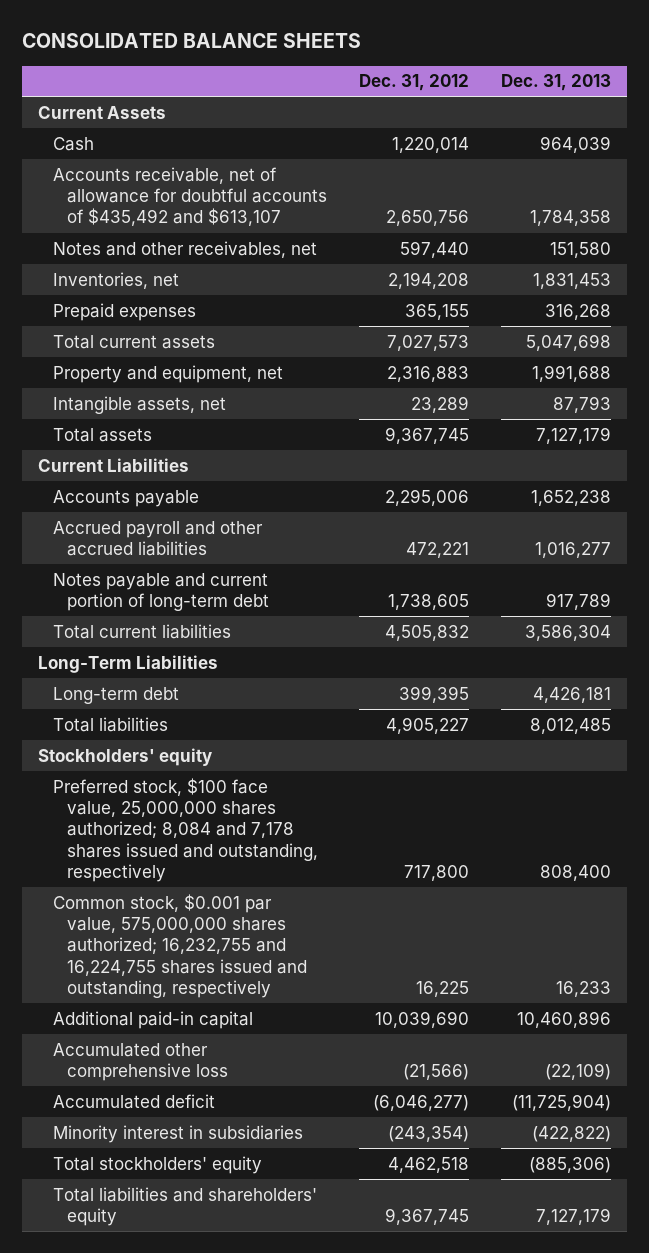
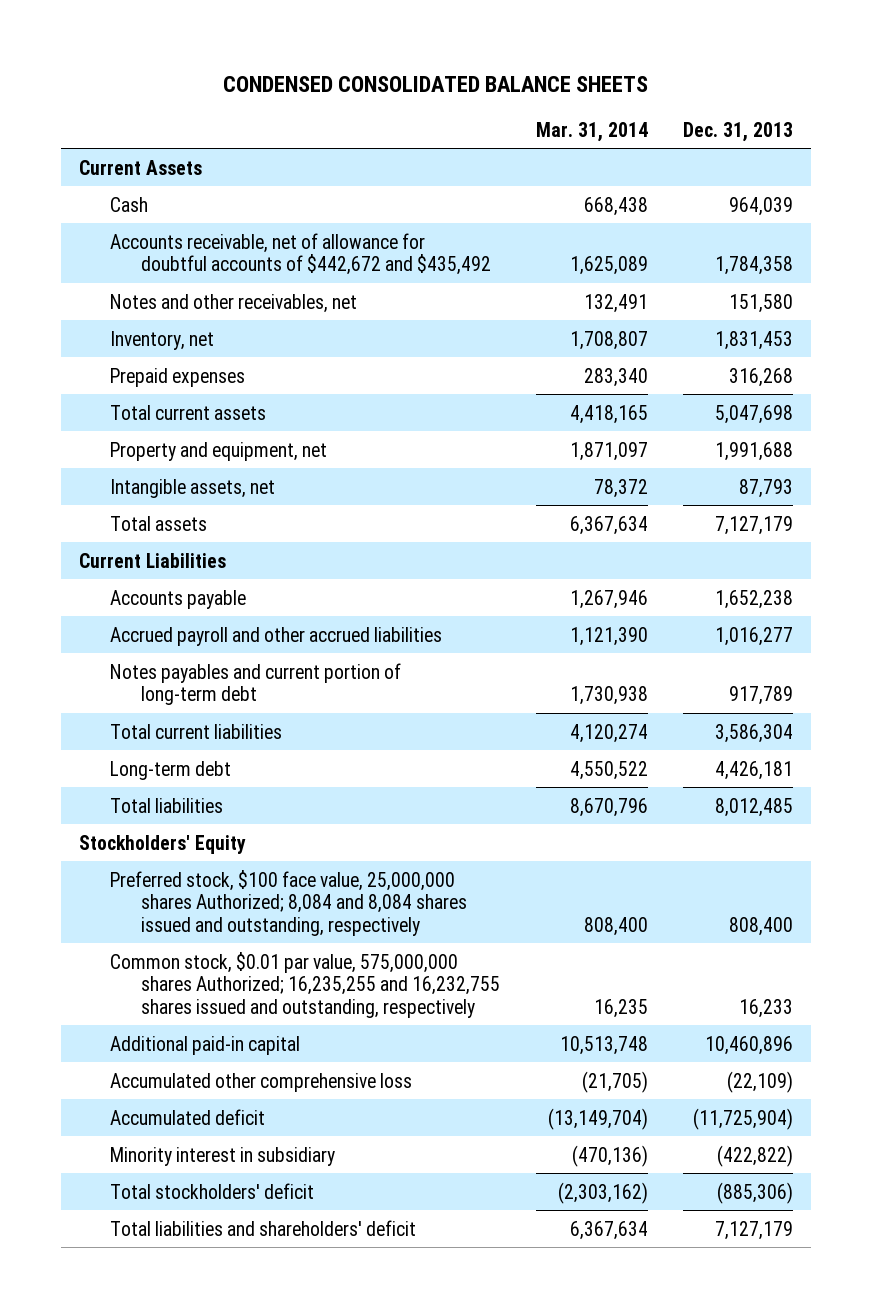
- CONSOLIDATED BALANCE SHEETS
+ CONDENSED CONSOLIDATED BALANCE SHEETS
- | Dec. 31, 2012 | Dec. 31, 2013
+ | Mar. 31, 2014 | Dec. 31, 2013
- Accounts receivable, net of allowance for doubtful accounts of $435,492 and $613,107 | 2,650,756 | 1,784,358
+ Accounts receivable, net of allowance for doubtful accounts of $442,672 and $435,492 | 1,625,089 | 1,784,358
- Inventories, net | 2,194,208 | 1,831,453
+ Inventory, net | 1,708,807 | 1,831,453
- Notes payable and current portion of long-term debt | 1,738,605 | 917,789
+ Notes payables and current portion of long-term debt | 1,730,938 | 917,789
- Long-Term Liabilities
- Stockholders' equity
- Preferred stock, $100 face value, 25,000,000 shares authorized; 8,084 and 7,178 shares issued and outstanding, respectively | 717,800 | 808,400
- Common stock, $0.001 par value, 575,000,000 shares authorized; 16,232,755 and 16,224,755 shares issued and outstanding, respectively | 16,225 | 16,233
+ Stockholders' Equity
+ Preferred stock, $100 face value, 25,000,000 shares Authorized; 8,084 and 8,084 shares issued and outstanding, respectively | 808,400 | 808,400
+ Common stock, $0.01 par value, 575,000,000 shares Authorized; 16,235,255 and 16,232,755 shares issued and outstanding, respectively | 16,235 | 16,233
- Minority interest in subsidiaries | (243,354) | (422,822)
- Total stockholders' equity | 4,462,518 | (885,306)
- Total liabilities and shareholders' equity | 9,367,745 | 7,127,179
+ Minority interest in subsidiary | (470,136) | (422,822)
+ Total stockholders' deficit | (2,303,162) | (885,306)
+ Total liabilities and shareholders' deficit | 6,367,634 | 7,127,179

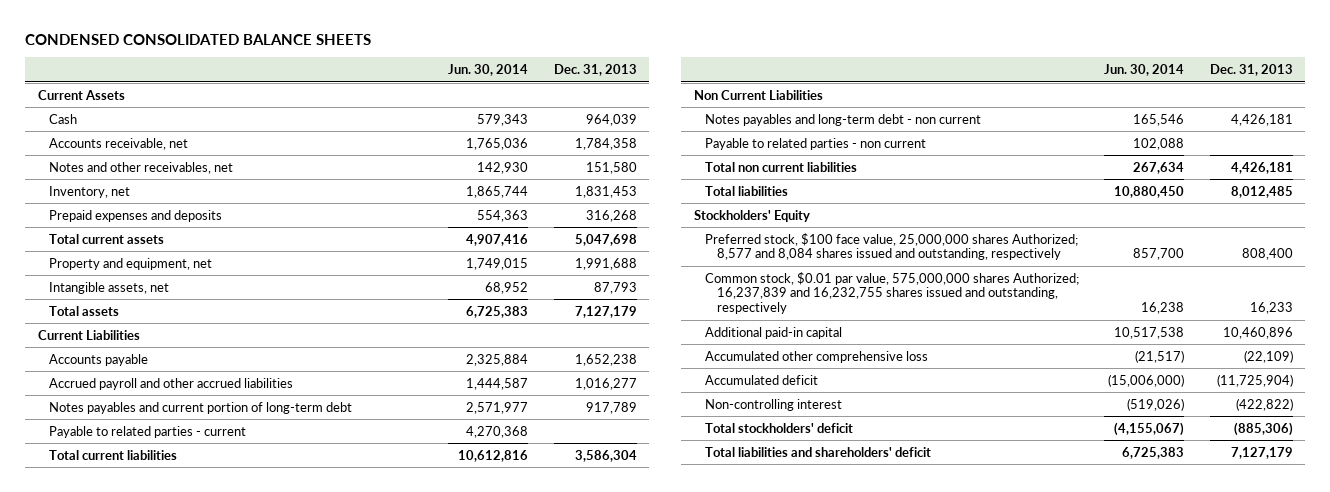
- | Mar. 31, 2014 | Dec. 31, 2013
+ | Jun. 30, 2014 | Dec. 31, 2013
- Accounts receivable, net of allowance for doubtful accounts of $442,672 and $435,492 | 1,625,089 | 1,784,358
+ Accounts receivable, net | 1,765,036 | 1,784,358
- Prepaid expenses | 283,340 | 316,268
+ Prepaid expenses and deposits | 554,363 | 316,268
+ Payable to related parties - current | 4,270,368 |
- Long-term debt | 4,550,522 | 4,426,181
+ Non Current Liabilities
+ Notes payables and long-term debt - non current | 165,546 | 4,426,181
+ Payable to related parties - non current | 102,088 |
+ Total non current liabilities | 267,634 | 4,426,181
- Preferred stock, $100 face value, 25,000,000 shares Authorized; 8,084 and 8,084 shares issued and outstanding, respectively | 808,400 | 808,400
- Common stock, $0.01 par value, 575,000,000 shares Authorized; 16,235,255 and 16,232,755 shares issued and outstanding, respectively | 16,235 | 16,233
+ Preferred stock, $100 face value, 25,000,000 shares Authorized; 8,577 and 8,084 shares issued and outstanding, respectively | 857,700 | 808,400
+ Common stock, $0.01 par value, 575,000,000 shares Authorized; 16,237,839 and 16,232,755 shares issued and outstanding, respectively | 16,238 | 16,233
- Minority interest in subsidiary | (470,136) | (422,822)
+ Non-controlling interest | (519,026) | (422,822)

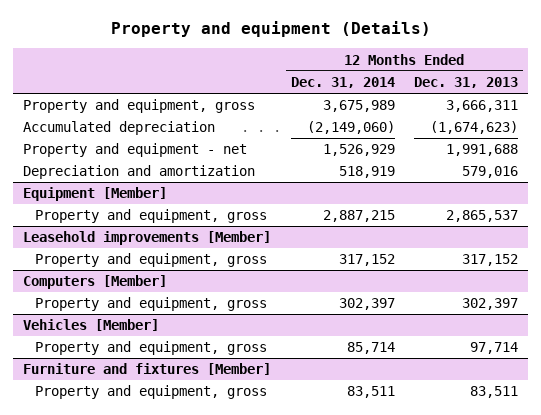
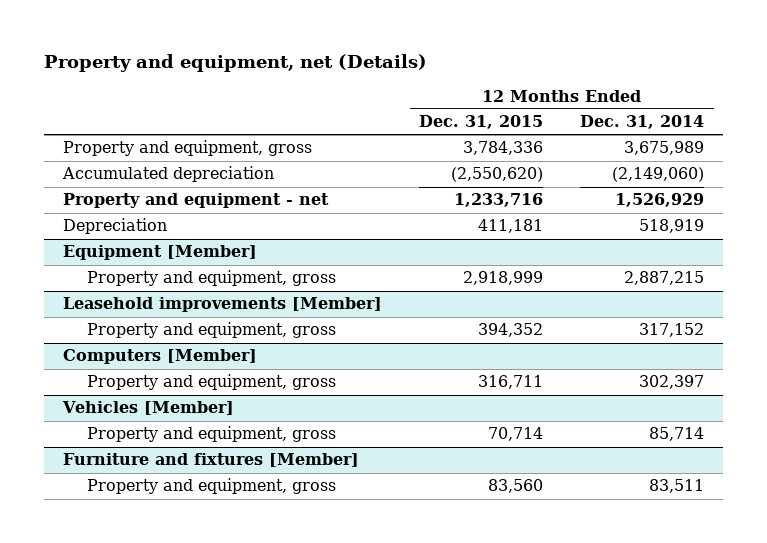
- Property and equipment (Details)
+ Property and equipment, net (Details)
- | 12 Months Ended Dec. 31, 2014 | 12 Months Ended Dec. 31, 2013
+ | 12 Months Ended Dec. 31, 2015 | 12 Months Ended Dec. 31, 2014
- Depreciation and amortization | 518,919 | 579,016
+ Depreciation | 411,181 | 518,919

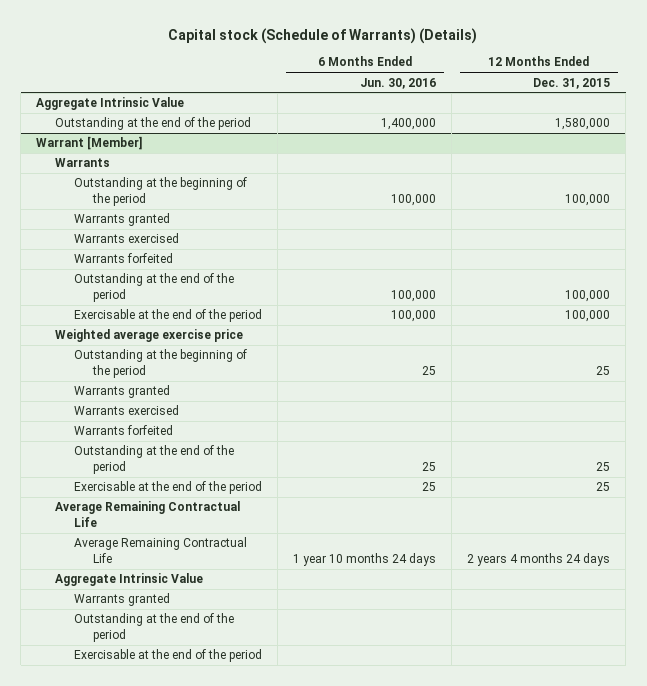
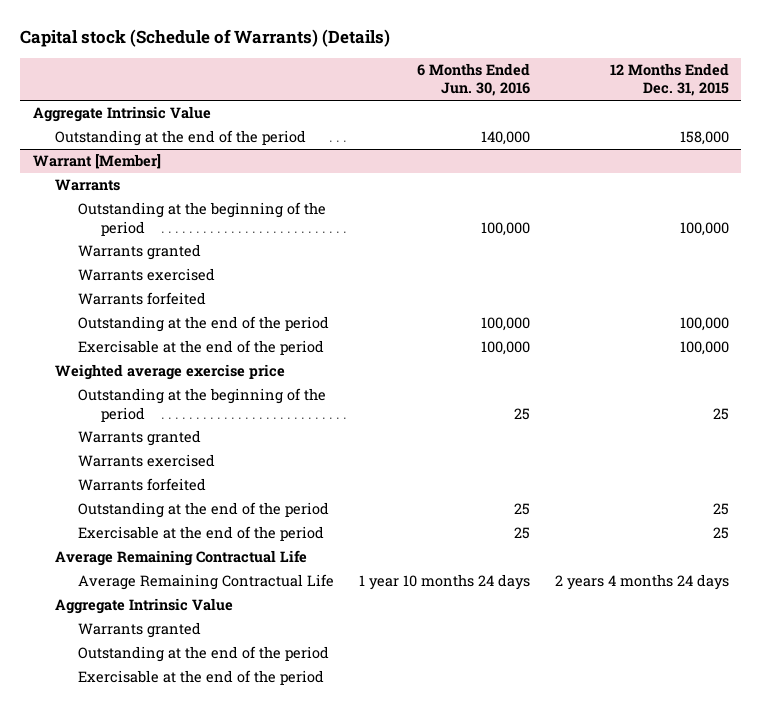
- Outstanding at the end of the period | 1,400,000 | 1,580,000
+ Outstanding at the end of the period | 140,000 | 158,000

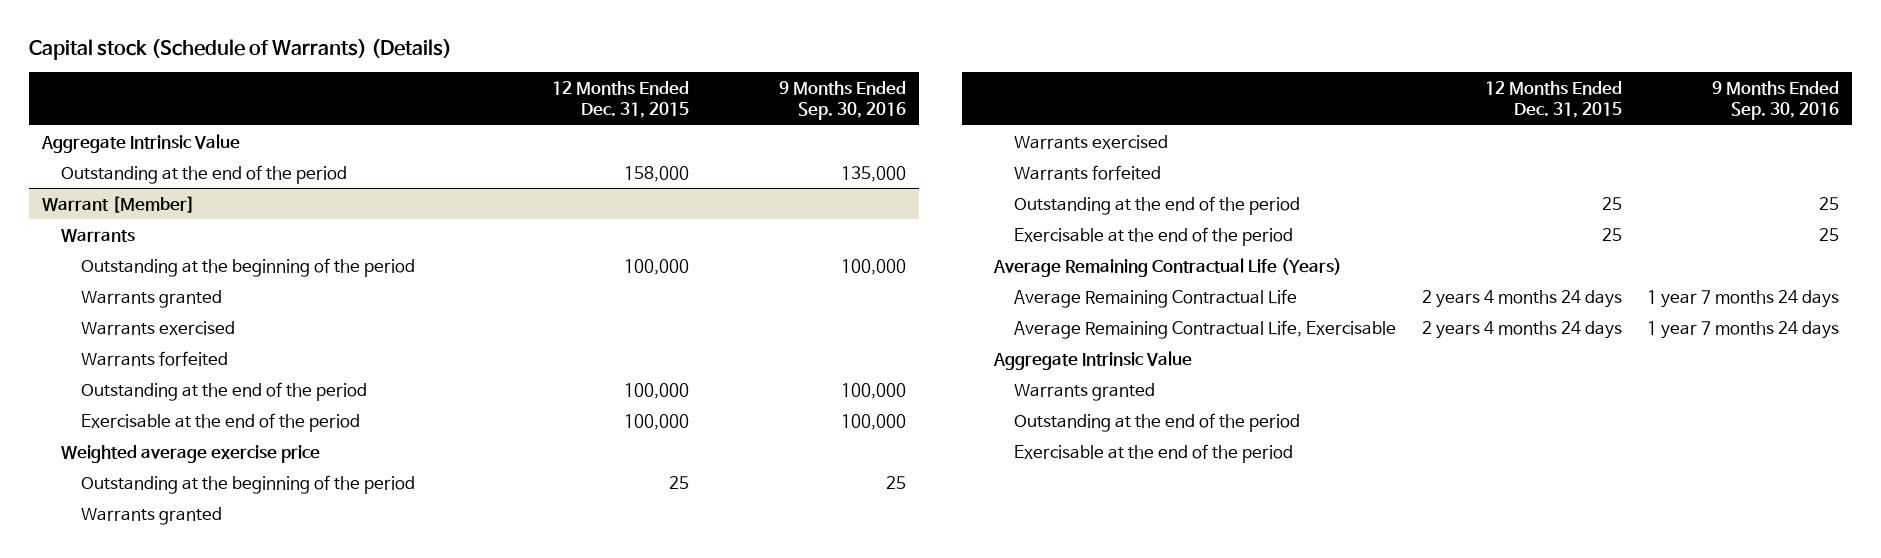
- | 6 Months Ended Jun. 30, 2016 | 12 Months Ended Dec. 31, 2015
+ | 12 Months Ended Dec. 31, 2015 | 9 Months Ended Sep. 30, 2016
@ Warrant [Member]
- Average Remaining Contractual Life
+ Average Remaining Contractual Life (Years)
+ Average Remaining Contractual Life, Exercisable | 2 years 4 months 24 days | 1 year 7 months 24 days

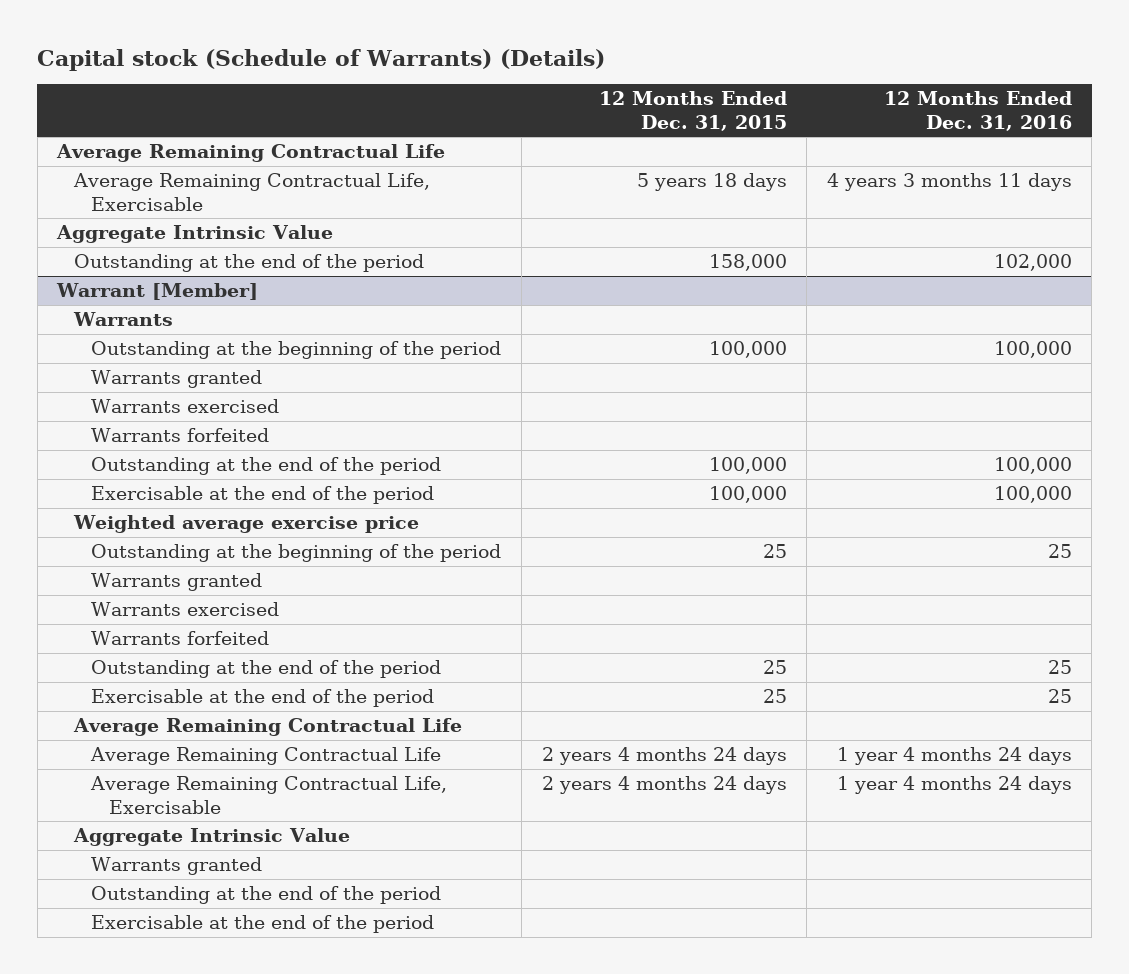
- | 12 Months Ended Dec. 31, 2015 | 9 Months Ended Sep. 30, 2016
+ | 12 Months Ended Dec. 31, 2015 | 12 Months Ended Dec. 31, 2016
+ Average Remaining Contractual Life
+ Average Remaining Contractual Life, Exercisable | 5 years 18 days | 4 years 3 months 11 days
@ Warrant [Member]
- Average Remaining Contractual Life (Years)
+ Average Remaining Contractual Life

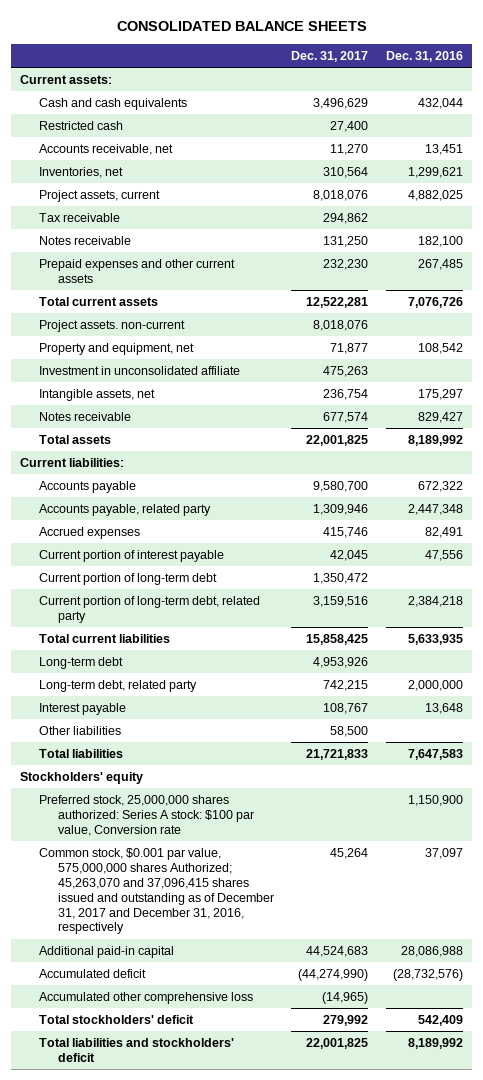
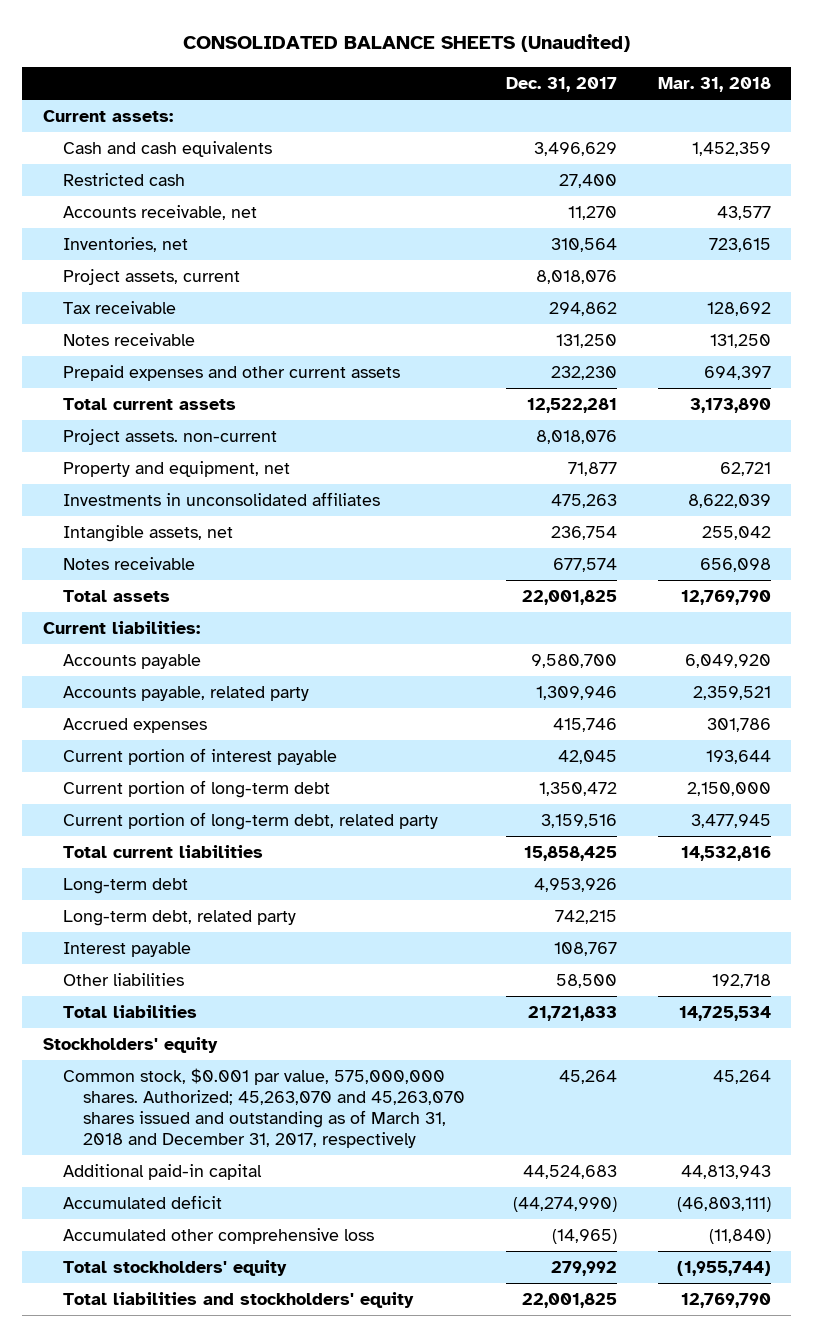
- CONSOLIDATED BALANCE SHEETS
+ CONSOLIDATED BALANCE SHEETS (Unaudited)
- | Dec. 31, 2017 | Dec. 31, 2016
+ | Dec. 31, 2017 | Mar. 31, 2018
- Investment in unconsolidated affiliate | 475,263 |
+ Investments in unconsolidated affiliates | 475,263 | 8,622,039
- Preferred stock, 25,000,000 shares authorized: Series A stock: $100 par value, Conversion rate | | 1,150,900
- Common stock, $0.001 par value, 575,000,000 shares Authorized; 45,263,070 and 37,096,415 shares issued and outstanding as of December 31, 2017 and December 31, 2016, respectively | 45,264 | 37,097
+ Common stock, $0.001 par value, 575,000,000 shares. Authorized; 45,263,070 and 45,263,070 shares issued and outstanding as of March 31, 2018 and December 31, 2017, respectively | 45,264 | 45,264
- Total stockholders' deficit | 279,992 | 542,409
- Total liabilities and stockholders' deficit | 22,001,825 | 8,189,992
+ Total stockholders' equity | 279,992 | (1,955,744)
+ Total liabilities and stockholders' equity | 22,001,825 | 12,769,790

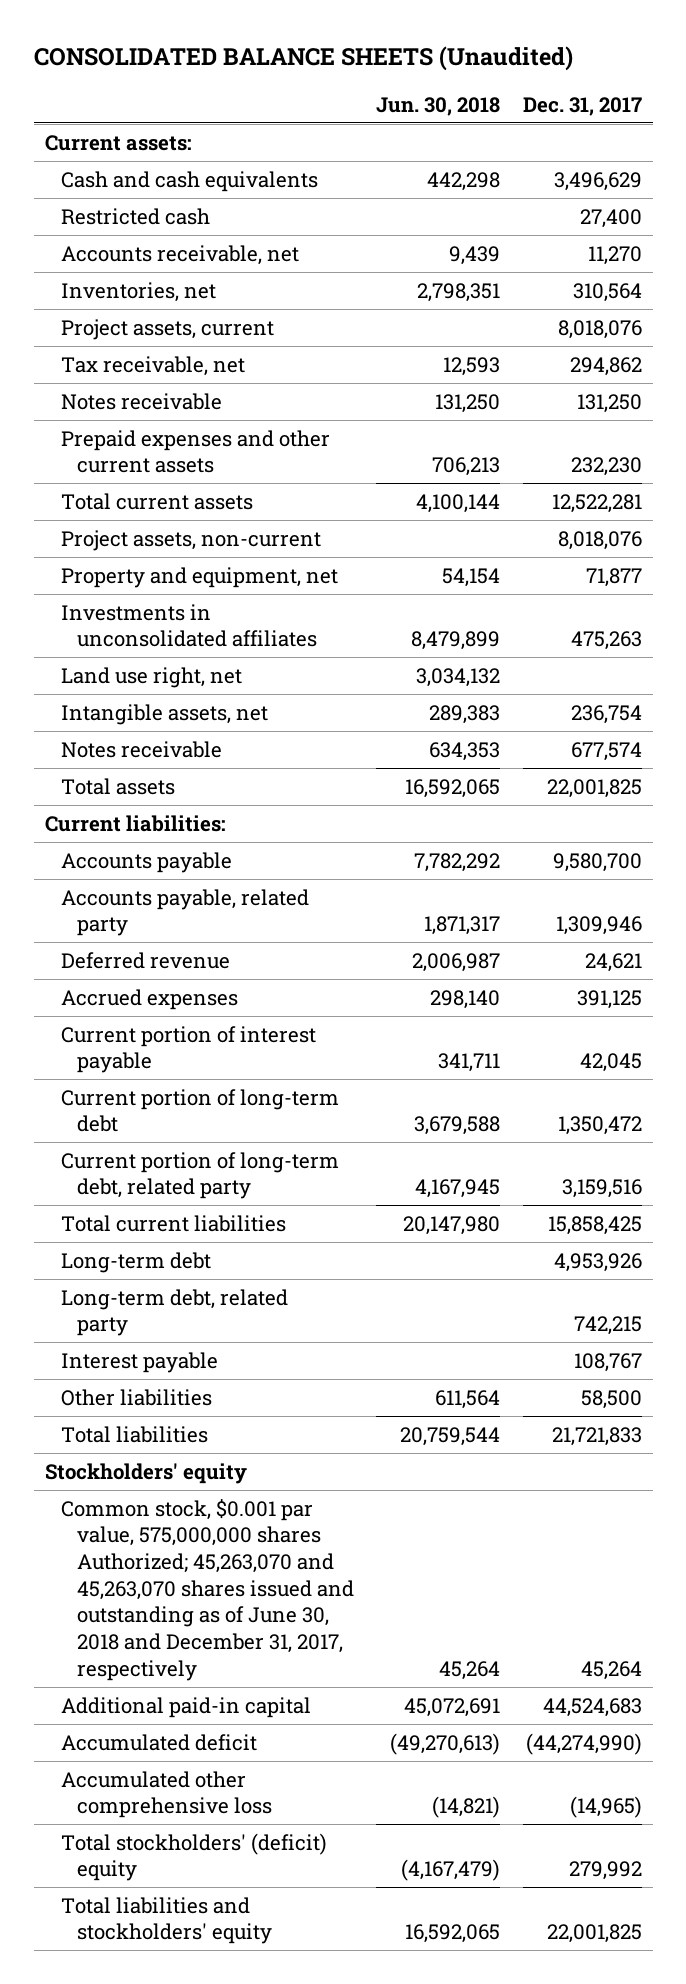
- | Dec. 31, 2017 | Mar. 31, 2018
+ | Jun. 30, 2018 | Dec. 31, 2017
- Tax receivable | 294,862 | 128,692
+ Tax receivable, net | 12,593 | 294,862
- Project assets. non-current | 8,018,076 |
+ Project assets, non-current | | 8,018,076
+ Land use right, net | 3,034,132 |
- Accrued expenses | 415,746 | 301,786
+ Deferred revenue | 2,006,987 | 24,621
+ Accrued expenses | 298,140 | 391,125
- Common stock, $0.001 par value, 575,000,000 shares. Authorized; 45,263,070 and 45,263,070 shares issued and outstanding as of March 31, 2018 and December 31, 2017, respectively | 45,264 | 45,264
+ Common stock, $0.001 par value, 575,000,000 shares Authorized; 45,263,070 and 45,263,070 shares issued and outstanding as of June 30, 2018 and December 31, 2017, respectively | 45,264 | 45,264
- Total stockholders' equity | 279,992 | (1,955,744)
+ Total stockholders' (deficit) equity | (4,167,479) | 279,992

